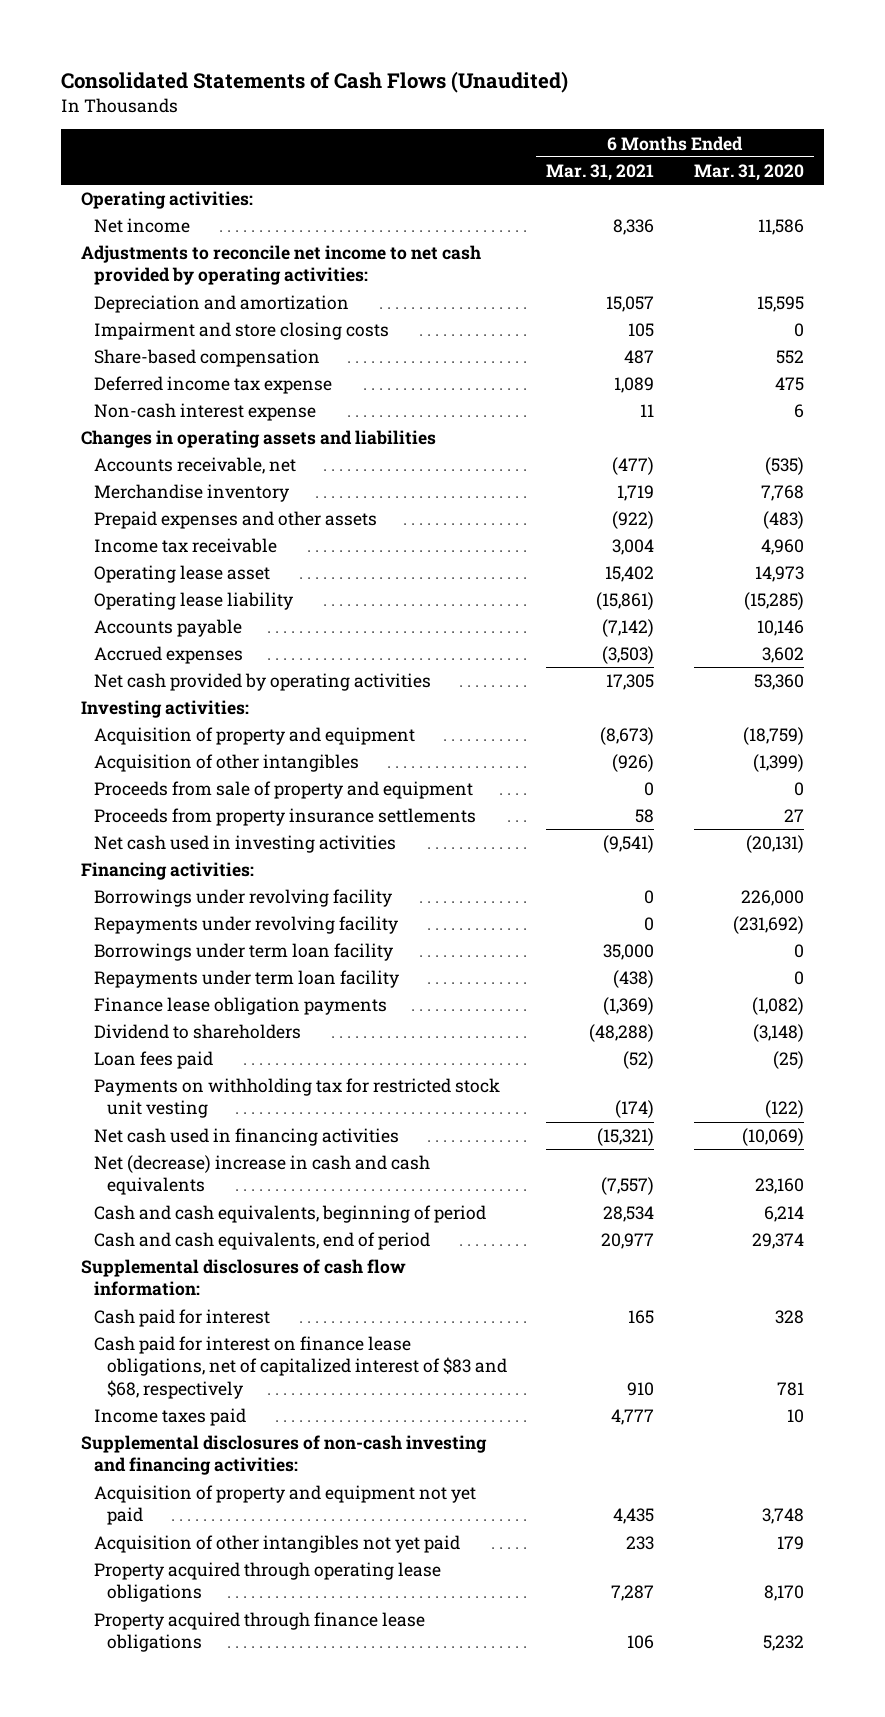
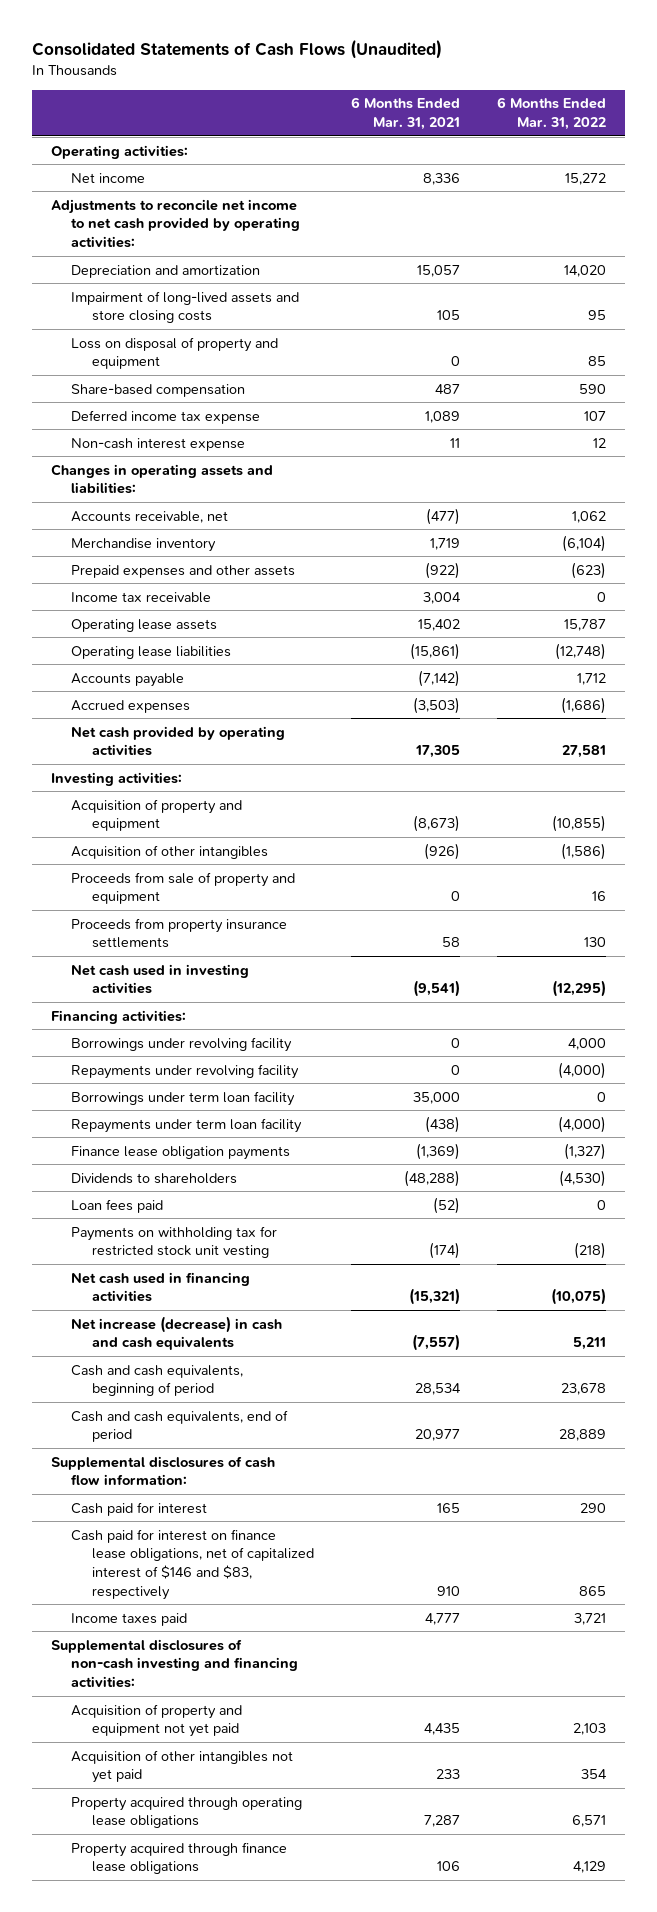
- | 6 Months Ended Mar. 31, 2021 | 6 Months Ended Mar. 31, 2020
+ | 6 Months Ended Mar. 31, 2021 | 6 Months Ended Mar. 31, 2022
- Impairment and store closing costs | 105 | 0
+ Impairment of long-lived assets and store closing costs | 105 | 95
+ Loss on disposal of property and equipment | 0 | 85
- Changes in operating assets and liabilities
+ Changes in operating assets and liabilities:
- Operating lease asset | 15,402 | 14,973
- Operating lease liability | (15,861) | (15,285)
+ Operating lease assets | 15,402 | 15,787
+ Operating lease liabilities | (15,861) | (12,748)
- Dividend to shareholders | (48,288) | (3,148)
+ Dividends to shareholders | (48,288) | (4,530)
- Net (decrease) increase in cash and cash equivalents | (7,557) | 23,160
+ Net increase (decrease) in cash and cash equivalents | (7,557) | 5,211
- Cash paid for interest on finance lease obligations, net of capitalized interest of $83 and $68, respectively | 910 | 781
+ Cash paid for interest on finance lease obligations, net of capitalized interest of $146 and $83, respectively | 910 | 865

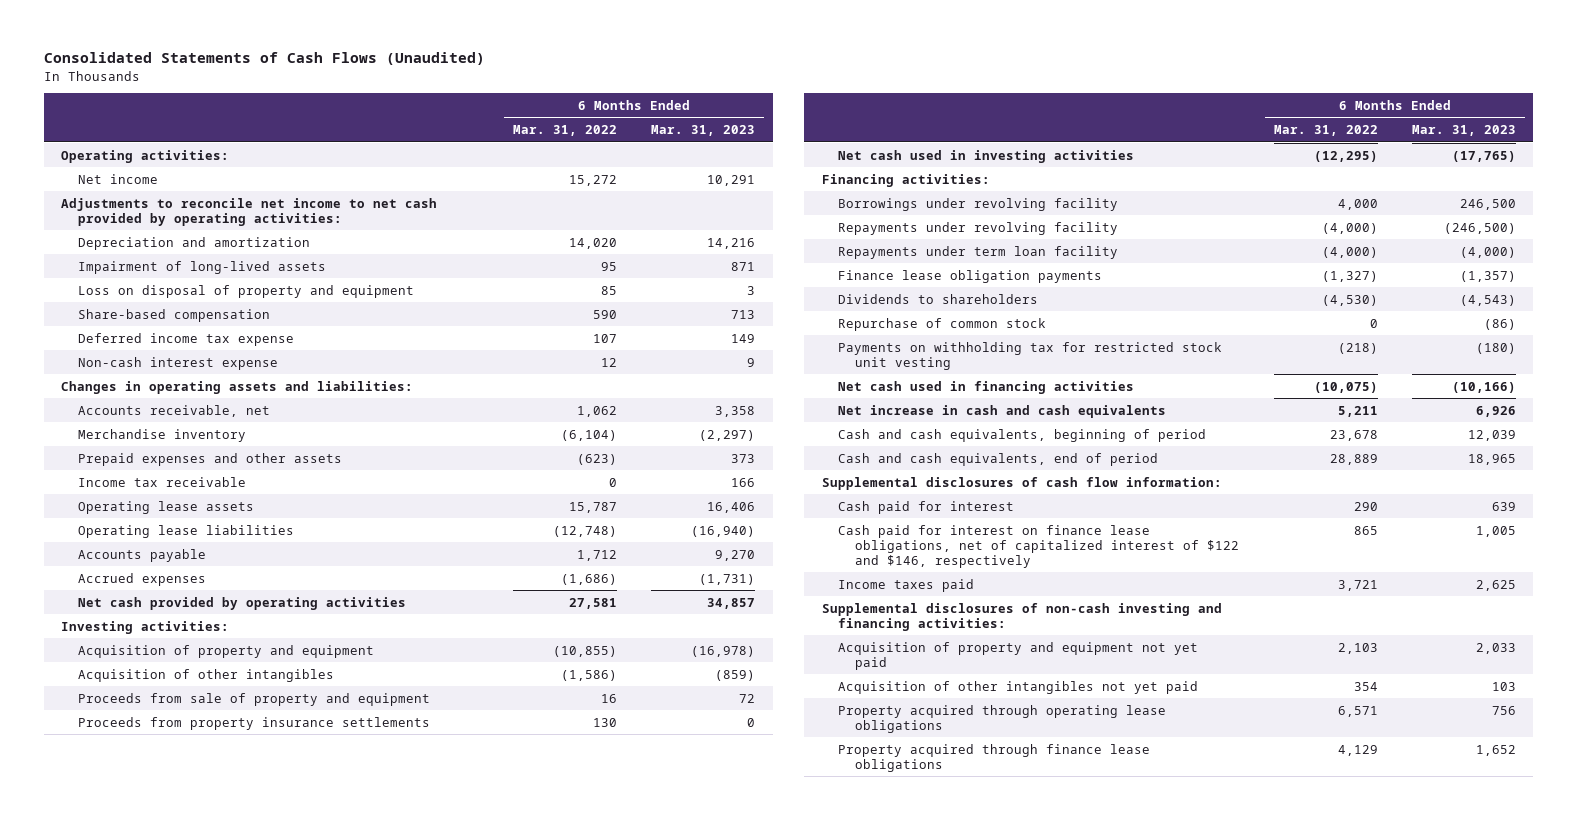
- | 6 Months Ended Mar. 31, 2021 | 6 Months Ended Mar. 31, 2022
+ | 6 Months Ended Mar. 31, 2022 | 6 Months Ended Mar. 31, 2023
- Impairment of long-lived assets and store closing costs | 105 | 95
+ Impairment of long-lived assets | 95 | 871
- Borrowings under term loan facility | 35,000 | 0
- Loan fees paid | (52) | 0
+ Repurchase of common stock | 0 | (86)
- Net increase (decrease) in cash and cash equivalents | (7,557) | 5,211
+ Net increase in cash and cash equivalents | 5,211 | 6,926
- Cash paid for interest on finance lease obligations, net of capitalized interest of $146 and $83, respectively | 910 | 865
+ Cash paid for interest on finance lease obligations, net of capitalized interest of $122 and $146, respectively | 865 | 1,005

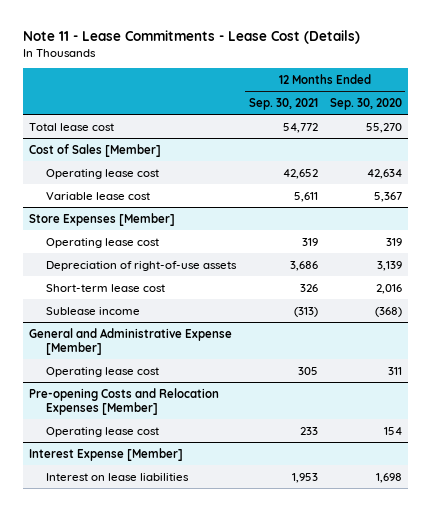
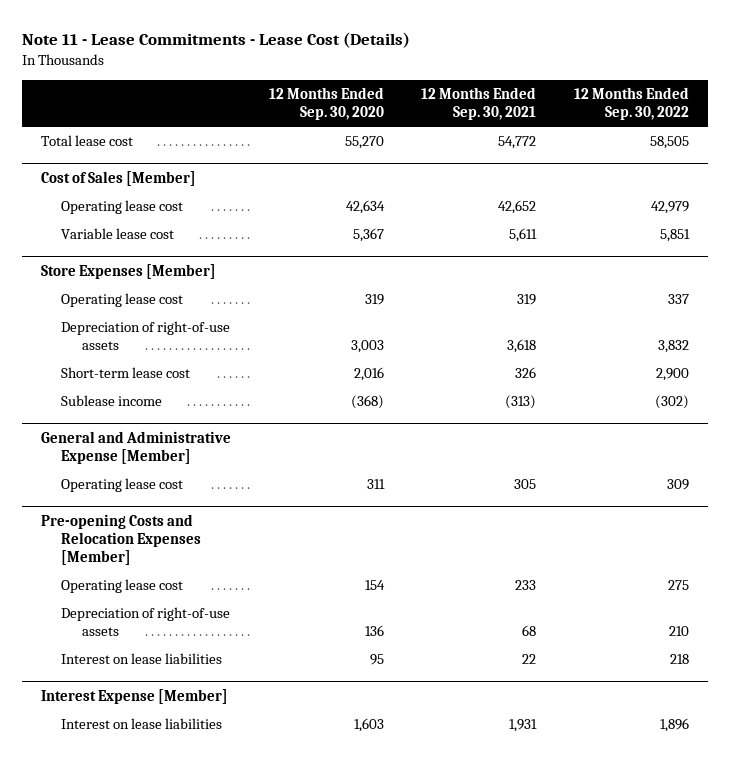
- | 12 Months Ended Sep. 30, 2021 | 12 Months Ended Sep. 30, 2020
+ | 12 Months Ended Sep. 30, 2020 | 12 Months Ended Sep. 30, 2021 | 12 Months Ended Sep. 30, 2022
@ Store Expenses [Member]
- Depreciation of right-of-use assets | 3,686 | 3,139
+ Depreciation of right-of-use assets | 3,003 | 3,618 | 3,832
@ Pre-opening Costs and Relocation Expenses [Member]
+ Depreciation of right-of-use assets | 136 | 68 | 210
+ Interest on lease liabilities | 95 | 22 | 218
@ Interest Expense [Member]
- Interest on lease liabilities | 1,953 | 1,698
+ Interest on lease liabilities | 1,603 | 1,931 | 1,896

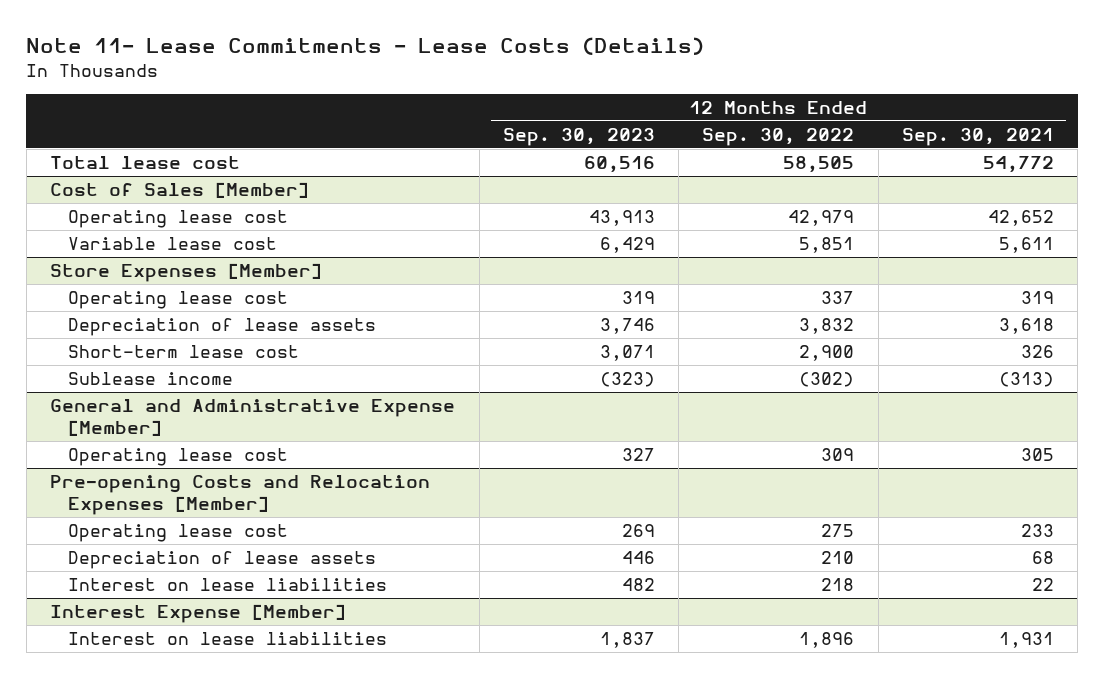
- Note 11 - Lease Commitments - Lease Cost (Details)
+ Note 11- Lease Commitments - Lease Costs (Details)
- | 12 Months Ended Sep. 30, 2020 | 12 Months Ended Sep. 30, 2021 | 12 Months Ended Sep. 30, 2022
+ | 12 Months Ended Sep. 30, 2023 | 12 Months Ended Sep. 30, 2022 | 12 Months Ended Sep. 30, 2021
@ Store Expenses [Member]
- Depreciation of right-of-use assets | 3,003 | 3,618 | 3,832
+ Depreciation of lease assets | 3,746 | 3,832 | 3,618
@ Pre-opening Costs and Relocation Expenses [Member]
- Depreciation of right-of-use assets | 136 | 68 | 210
+ Depreciation of lease assets | 446 | 210 | 68

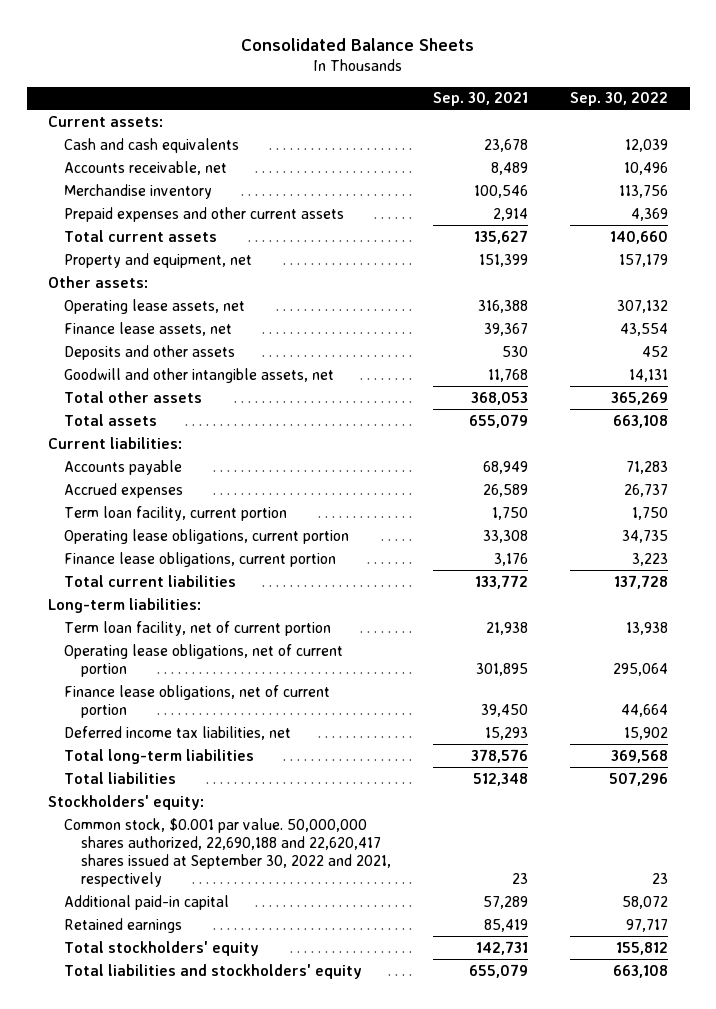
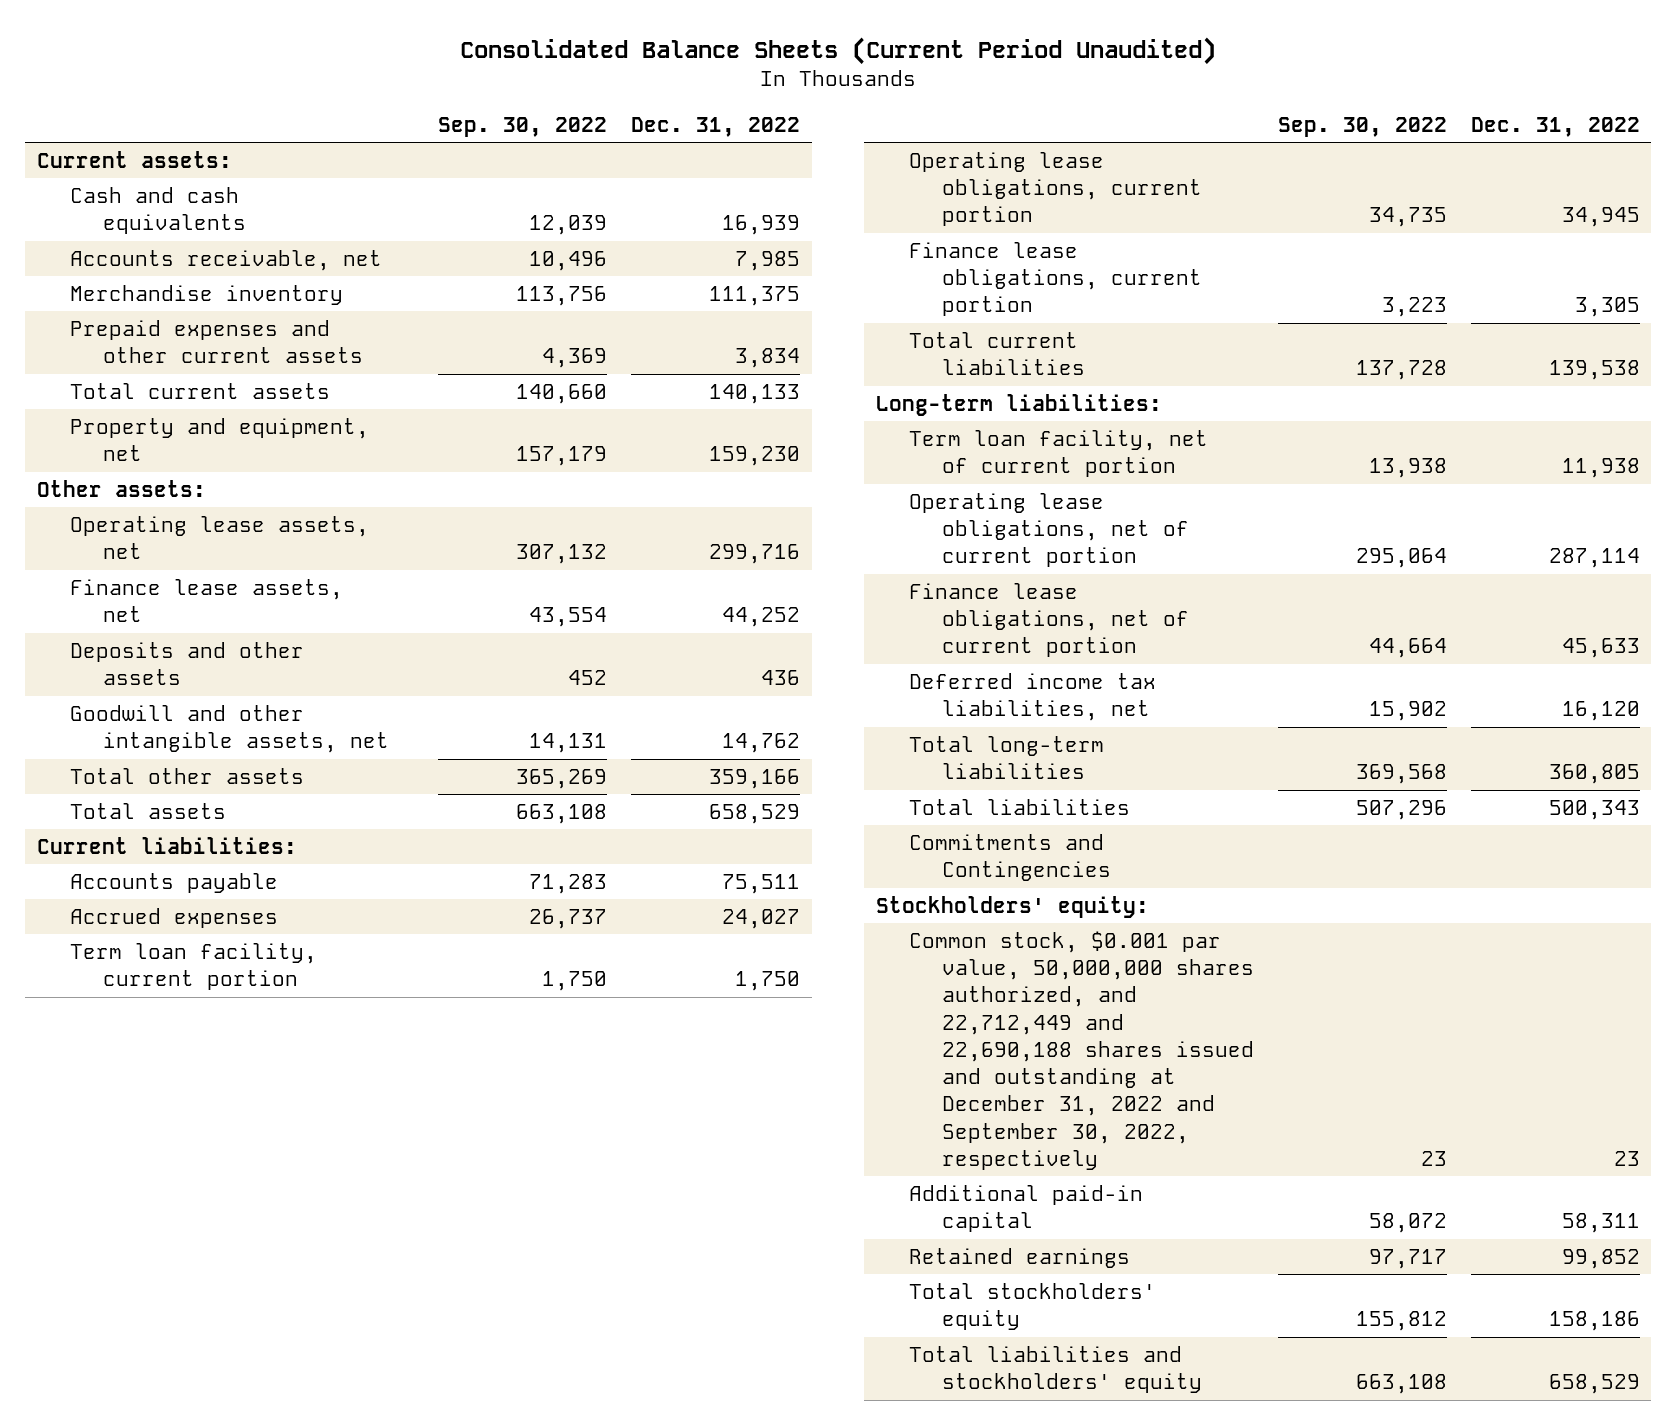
- Consolidated Balance Sheets
+ Consolidated Balance Sheets (Current Period Unaudited)
- | Sep. 30, 2021 | Sep. 30, 2022
+ | Sep. 30, 2022 | Dec. 31, 2022
+ Commitments and Contingencies
- Common stock, $0.001 par value. 50,000,000 shares authorized, 22,690,188 and 22,620,417 shares issued at September 30, 2022 and 2021, respectively | 23 | 23
+ Common stock, $0.001 par value, 50,000,000 shares authorized, and 22,712,449 and 22,690,188 shares issued and outstanding at December 31, 2022 and September 30, 2022, respectively | 23 | 23

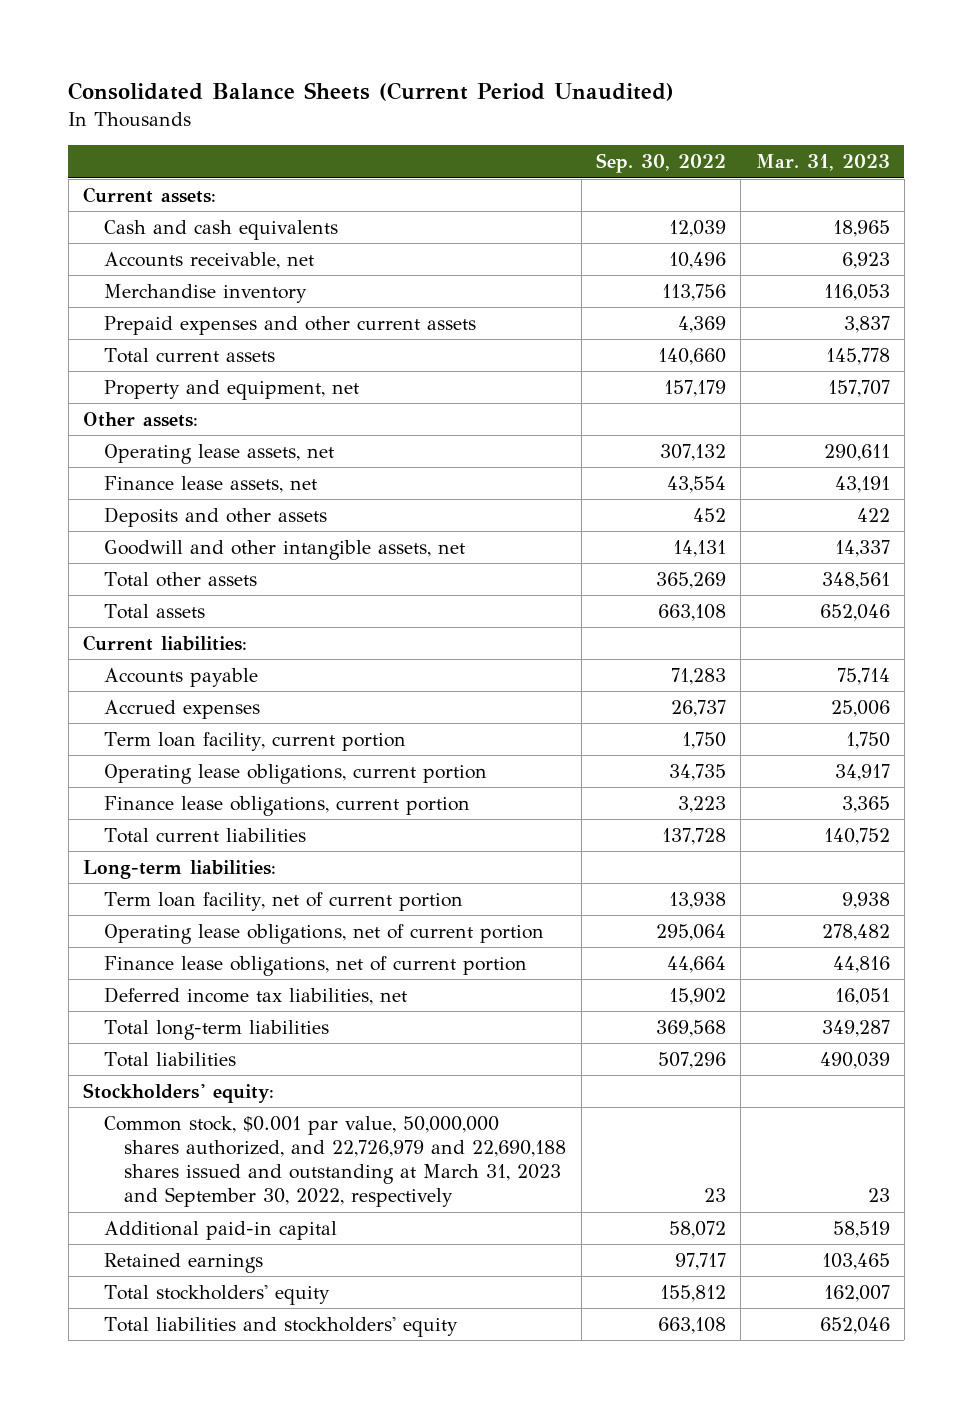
- | Sep. 30, 2022 | Dec. 31, 2022
+ | Sep. 30, 2022 | Mar. 31, 2023
- Commitments and Contingencies
- Common stock, $0.001 par value, 50,000,000 shares authorized, and 22,712,449 and 22,690,188 shares issued and outstanding at December 31, 2022 and September 30, 2022, respectively | 23 | 23
+ Common stock, $0.001 par value, 50,000,000 shares authorized, and 22,726,979 and 22,690,188 shares issued and outstanding at March 31, 2023 and September 30, 2022, respectively | 23 | 23

